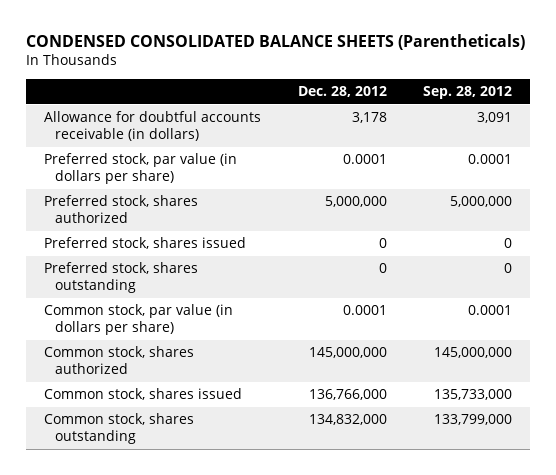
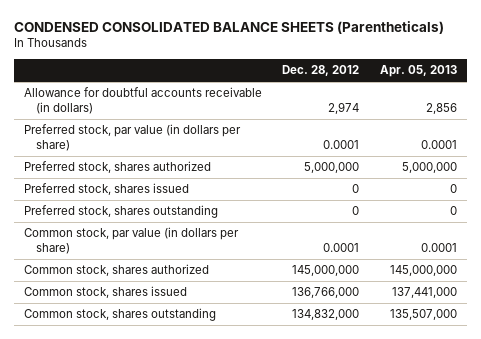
- | Dec. 28, 2012 | Sep. 28, 2012
+ | Dec. 28, 2012 | Apr. 05, 2013
- Allowance for doubtful accounts receivable (in dollars) | 3,178 | 3,091
+ Allowance for doubtful accounts receivable (in dollars) | 2,974 | 2,856

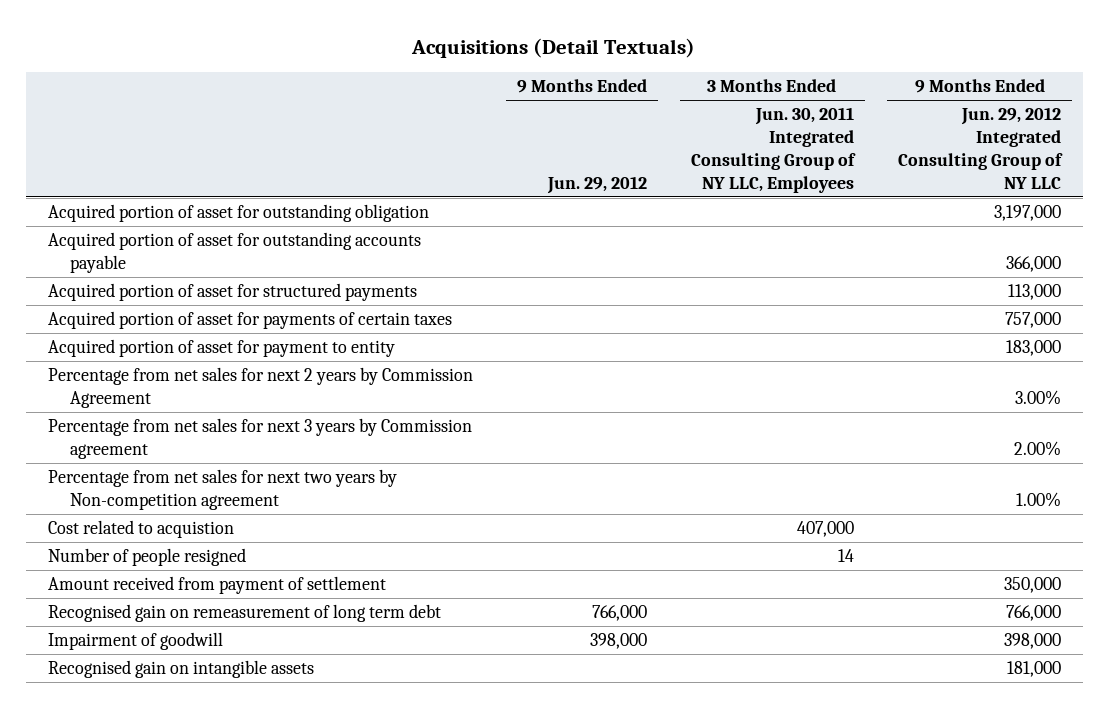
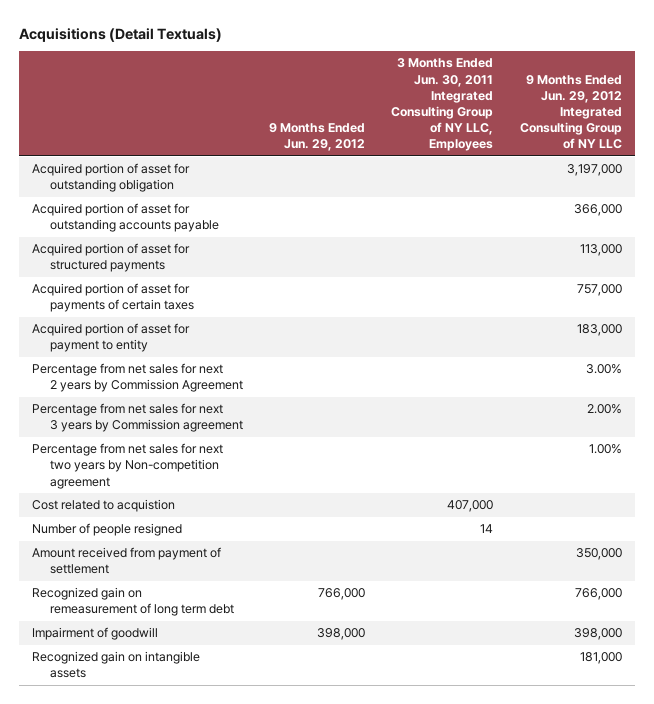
- Recognised gain on remeasurement of long term debt | 766,000 | | 766,000
+ Recognized gain on remeasurement of long term debt | 766,000 | | 766,000
- Recognised gain on intangible assets | | | 181,000
+ Recognized gain on intangible assets | | | 181,000

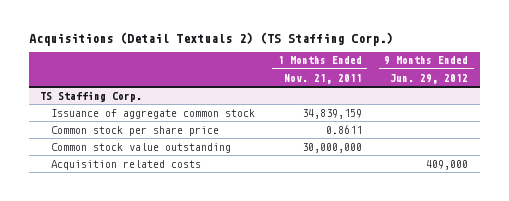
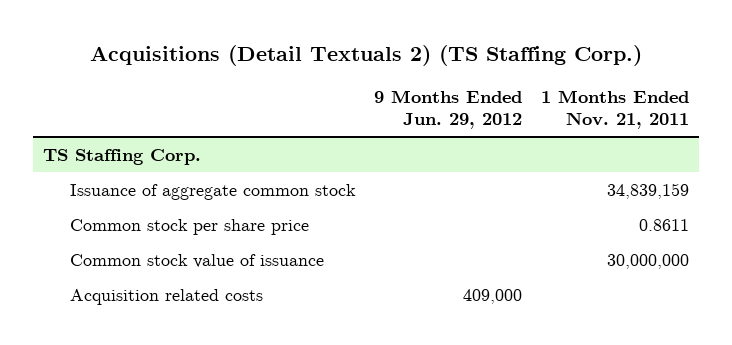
- | 1 Months Ended Nov. 21, 2011 | 9 Months Ended Jun. 29, 2012
+ | 9 Months Ended Jun. 29, 2012 | 1 Months Ended Nov. 21, 2011
@ TS Staffing Corp.
- Common stock value outstanding | 30,000,000 |
+ Common stock value of issuance | | 30,000,000

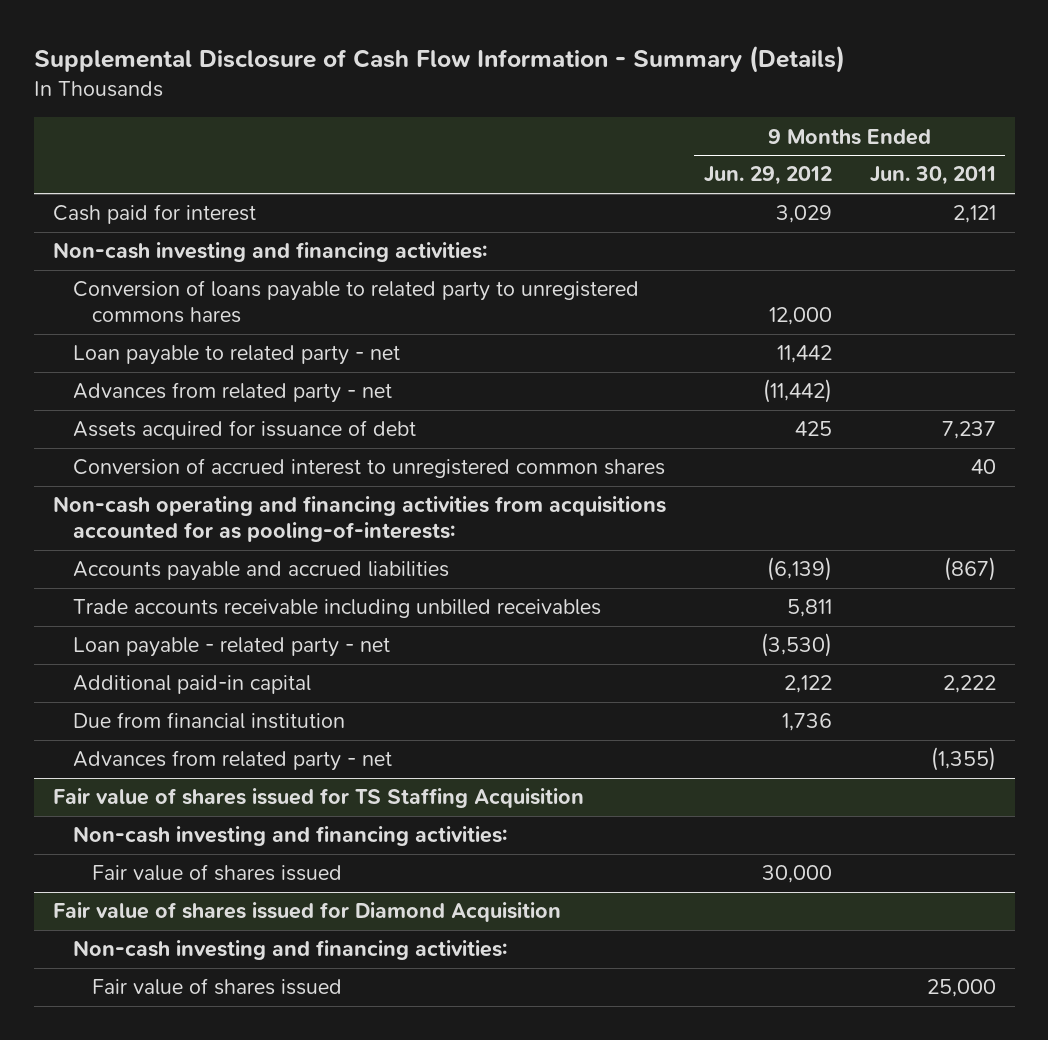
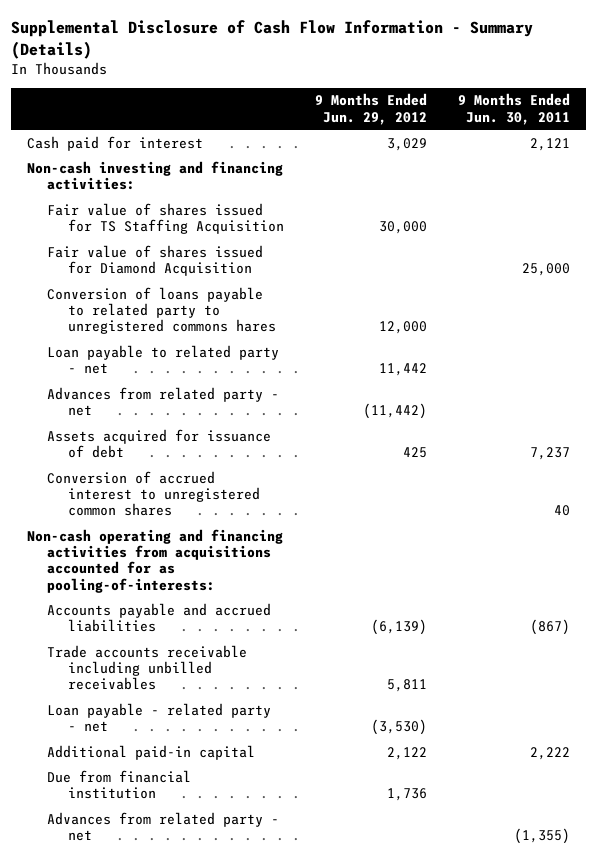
+ Fair value of shares issued for TS Staffing Acquisition | 30,000 |
+ Fair value of shares issued for Diamond Acquisition | | 25,000
- Fair value of shares issued for TS Staffing Acquisition
- Non-cash investing and financing activities:
- Fair value of shares issued | 30,000 |
- Fair value of shares issued for Diamond Acquisition
- Non-cash investing and financing activities:
- Fair value of shares issued | | 25,000

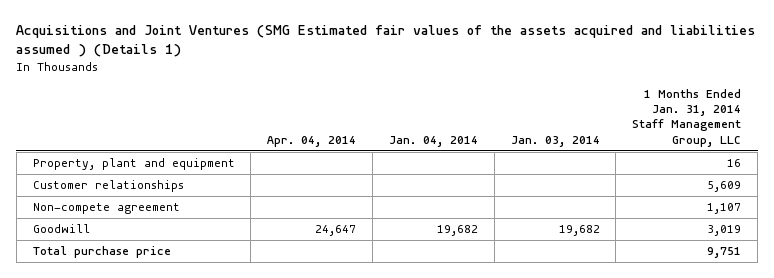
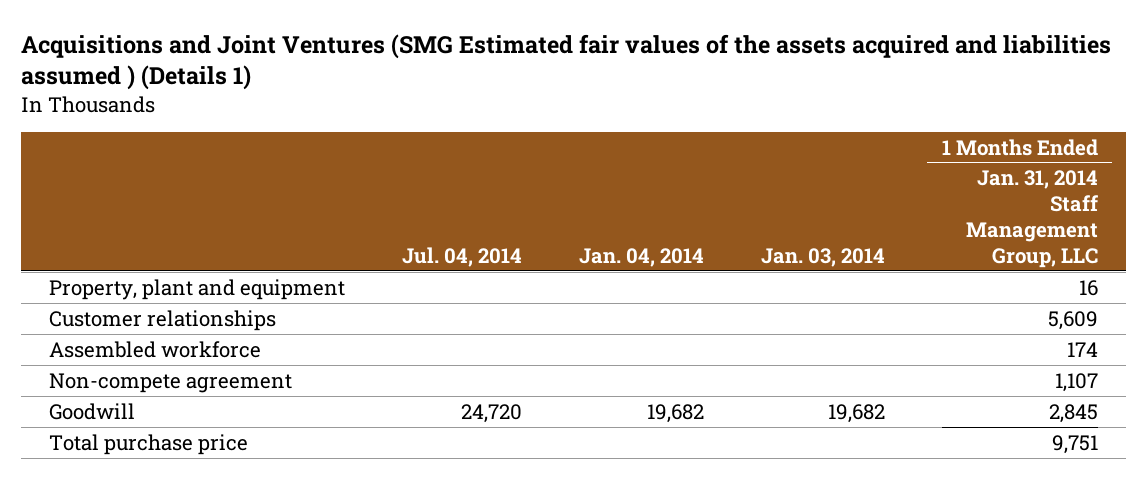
- | Apr. 04, 2014 | Jan. 04, 2014 | Jan. 03, 2014 | 1 Months Ended Jan. 31, 2014 Staff Management Group, LLC
+ | Jul. 04, 2014 | Jan. 04, 2014 | Jan. 03, 2014 | 1 Months Ended Jan. 31, 2014 Staff Management Group, LLC
+ Assembled workforce | | | | 174
- Goodwill | 24,647 | 19,682 | 19,682 | 3,019
+ Goodwill | 24,720 | 19,682 | 19,682 | 2,845

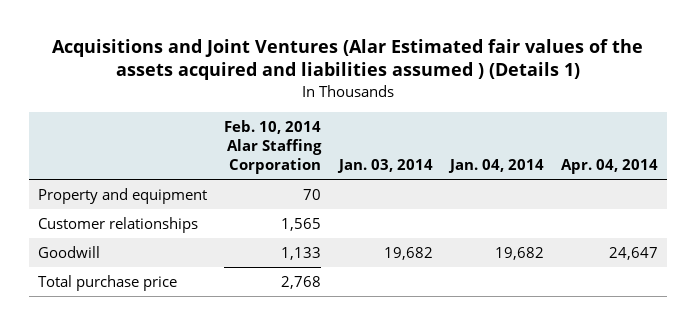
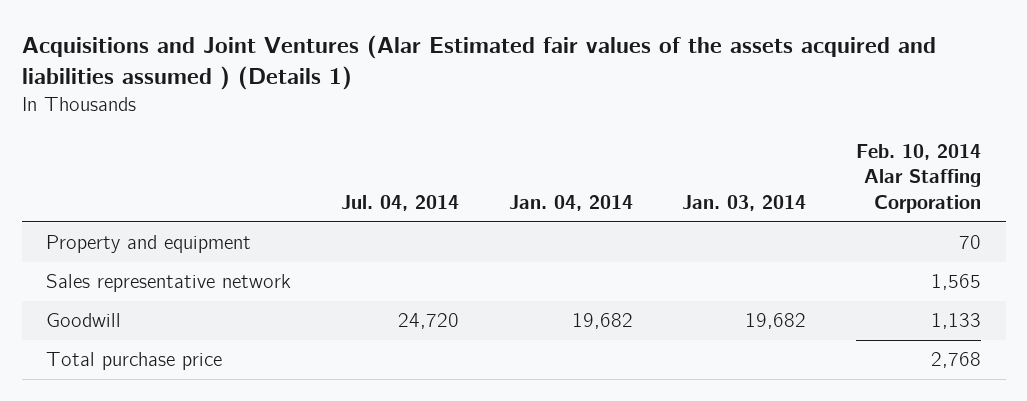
- | Feb. 10, 2014 Alar Staffing Corporation | Jan. 03, 2014 | Jan. 04, 2014 | Apr. 04, 2014
+ | Jul. 04, 2014 | Jan. 04, 2014 | Jan. 03, 2014 | Feb. 10, 2014 Alar Staffing Corporation
- Customer relationships | 1,565 | | |
+ Sales representative network | | | | 1,565

